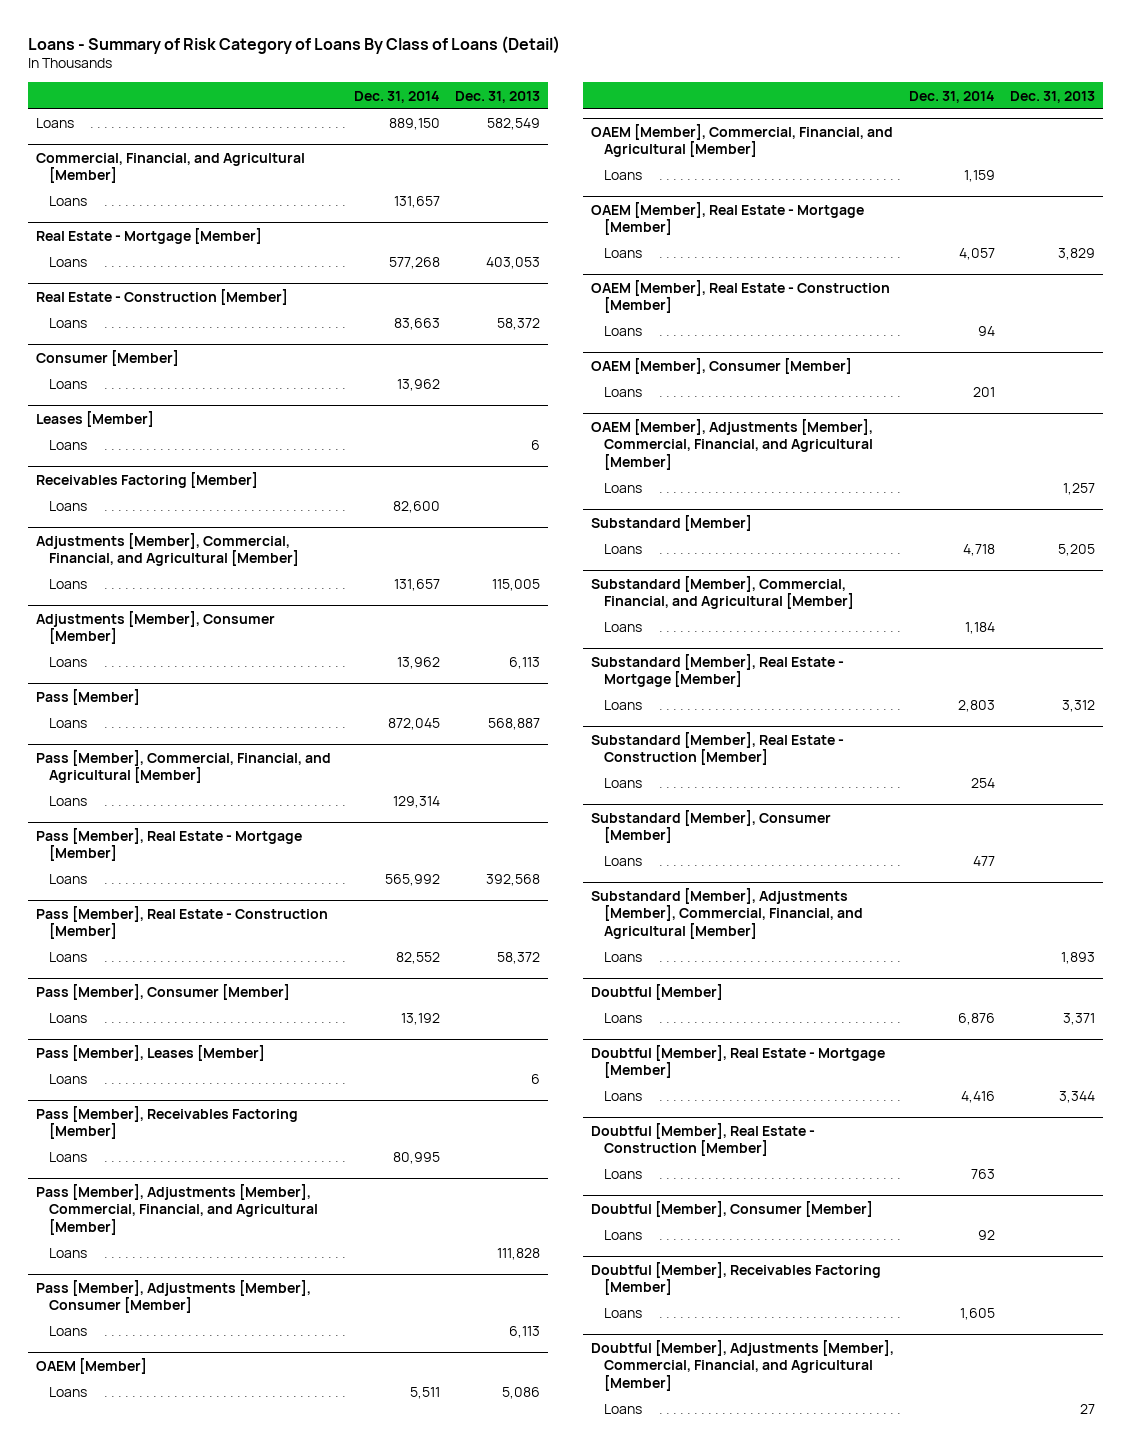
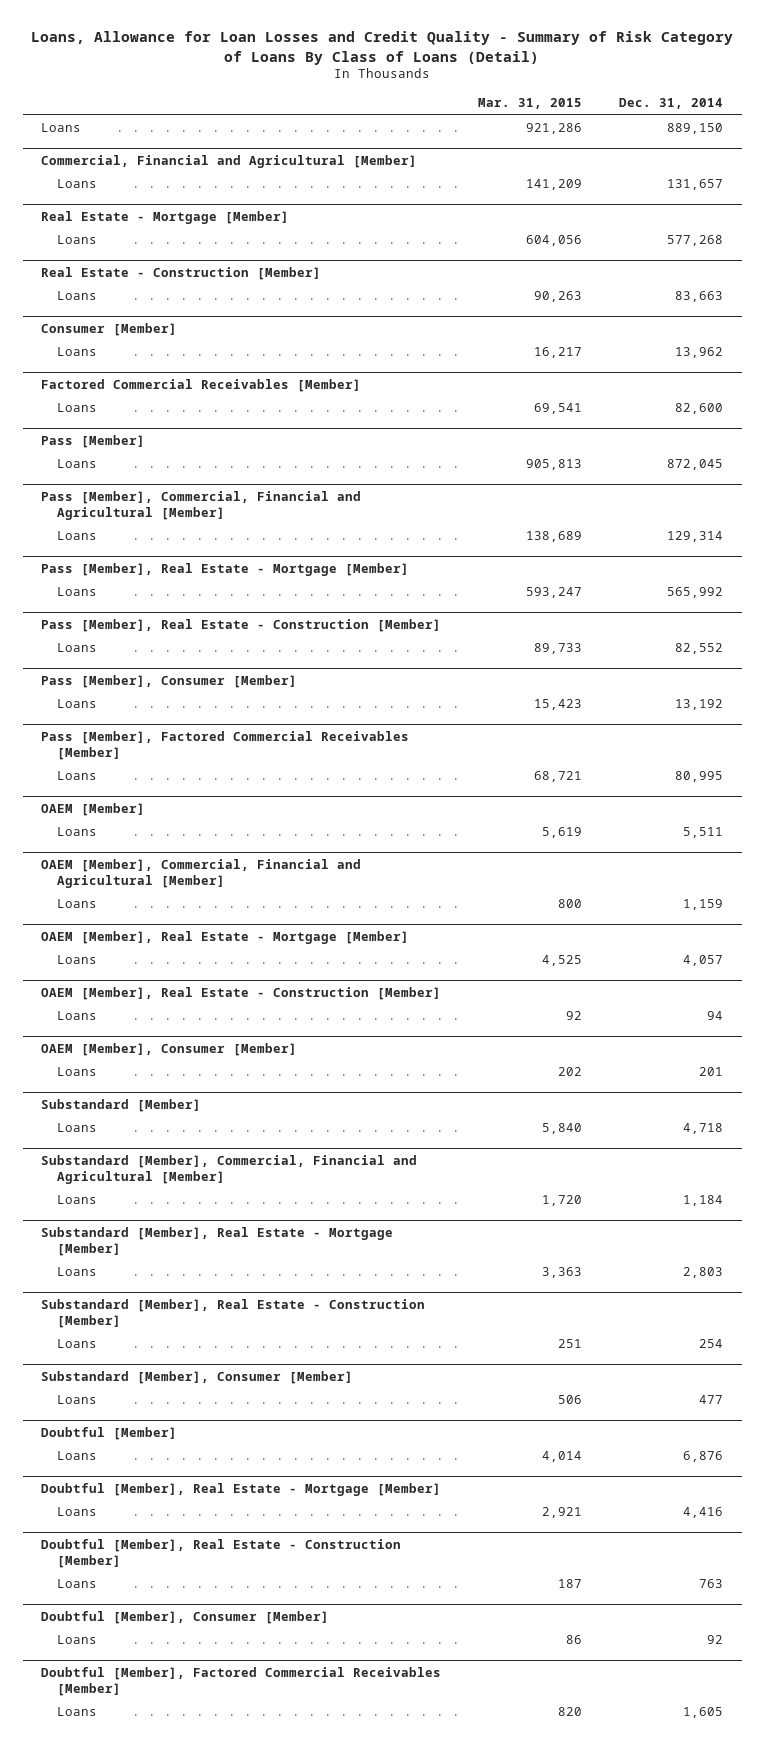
- Loans - Summary of Risk Category of Loans By Class of Loans (Detail)
+ Loans, Allowance for Loan Losses and Credit Quality - Summary of Risk Category of Loans By Class of Loans (Detail)
- | Dec. 31, 2014 | Dec. 31, 2013
+ | Mar. 31, 2015 | Dec. 31, 2014
- Commercial, Financial, and Agricultural [Member]
+ Commercial, Financial and Agricultural [Member]
- Leases [Member]
- Loans | | 6
- Receivables Factoring [Member]
+ Factored Commercial Receivables [Member]
- Adjustments [Member], Commercial, Financial, and Agricultural [Member]
- Loans | 131,657 | 115,005
- Adjustments [Member], Consumer [Member]
- Loans | 13,962 | 6,113
- Pass [Member], Commercial, Financial, and Agricultural [Member]
+ Pass [Member], Commercial, Financial and Agricultural [Member]
- Pass [Member], Leases [Member]
- Loans | | 6
- Pass [Member], Receivables Factoring [Member]
+ Pass [Member], Factored Commercial Receivables [Member]
- Pass [Member], Adjustments [Member], Commercial, Financial, and Agricultural [Member]
- Loans | | 111,828
- Pass [Member], Adjustments [Member], Consumer [Member]
- Loans | | 6,113
- OAEM [Member], Commercial, Financial, and Agricultural [Member]
+ OAEM [Member], Commercial, Financial and Agricultural [Member]
- OAEM [Member], Adjustments [Member], Commercial, Financial, and Agricultural [Member]
- Loans | | 1,257
- Substandard [Member], Commercial, Financial, and Agricultural [Member]
+ Substandard [Member], Commercial, Financial and Agricultural [Member]
- Substandard [Member], Adjustments [Member], Commercial, Financial, and Agricultural [Member]
- Loans | | 1,893
- Doubtful [Member], Receivables Factoring [Member]
+ Doubtful [Member], Factored Commercial Receivables [Member]
- Doubtful [Member], Adjustments [Member], Commercial, Financial, and Agricultural [Member]
- Loans | | 27

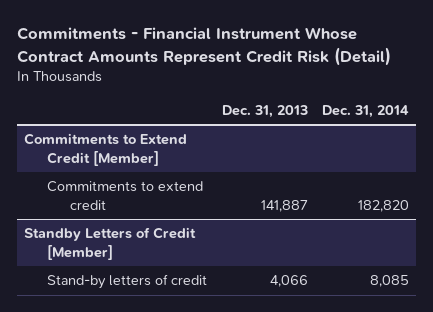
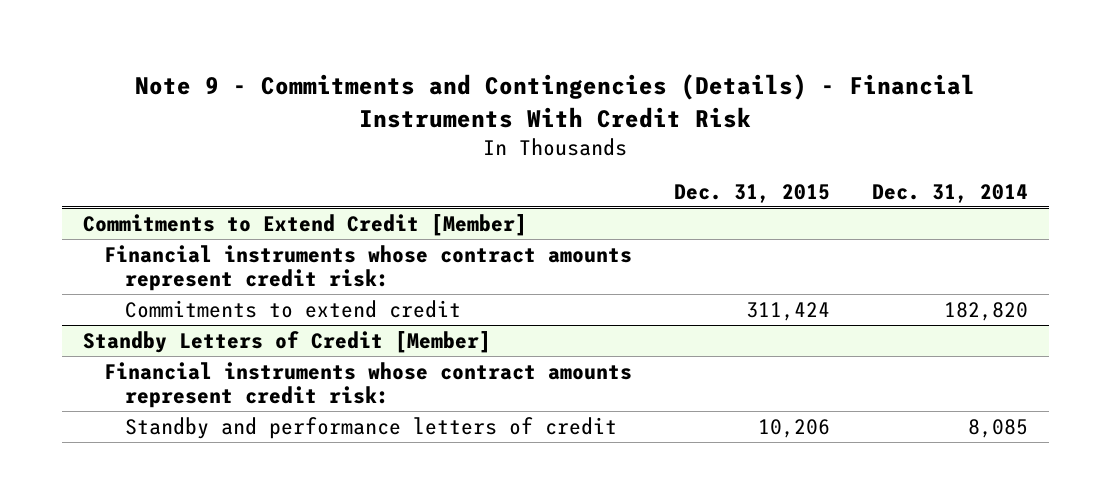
- Commitments - Financial Instrument Whose Contract Amounts Represent Credit Risk (Detail)
+ Note 9 - Commitments and Contingencies (Details) - Financial Instruments With Credit Risk
- | Dec. 31, 2013 | Dec. 31, 2014
+ | Dec. 31, 2015 | Dec. 31, 2014
@ Commitments to Extend Credit [Member]
+ Financial instruments whose contract amounts represent credit risk:
@ Standby Letters of Credit [Member]
- Stand-by letters of credit | 4,066 | 8,085
+ Financial instruments whose contract amounts represent credit risk:
+ Standby and performance letters of credit | 10,206 | 8,085

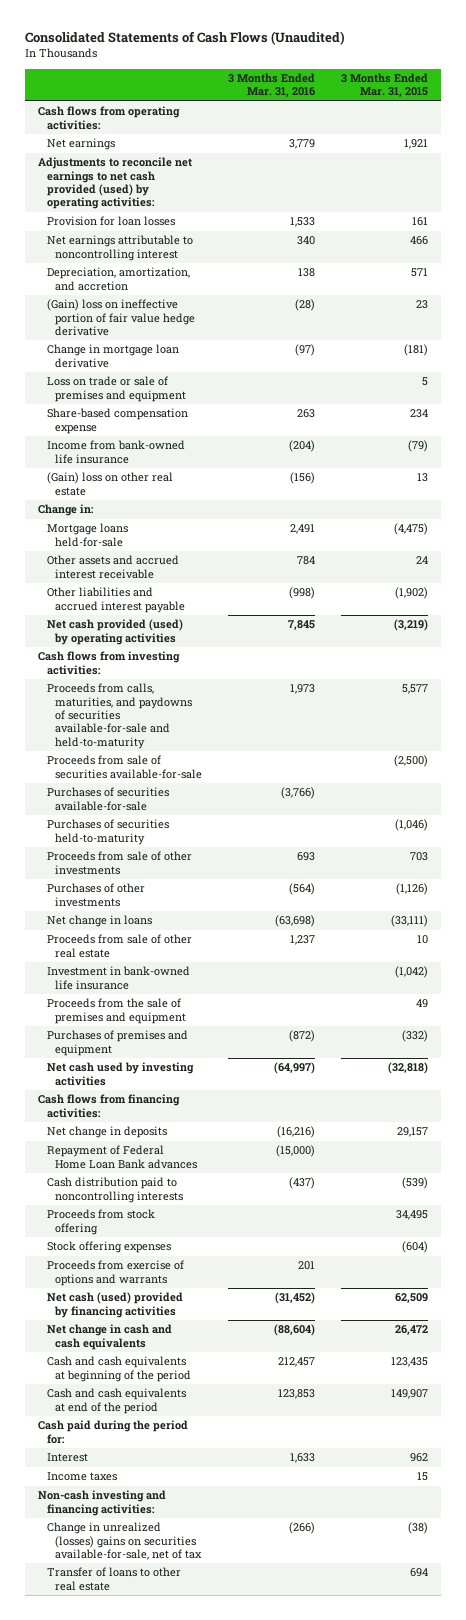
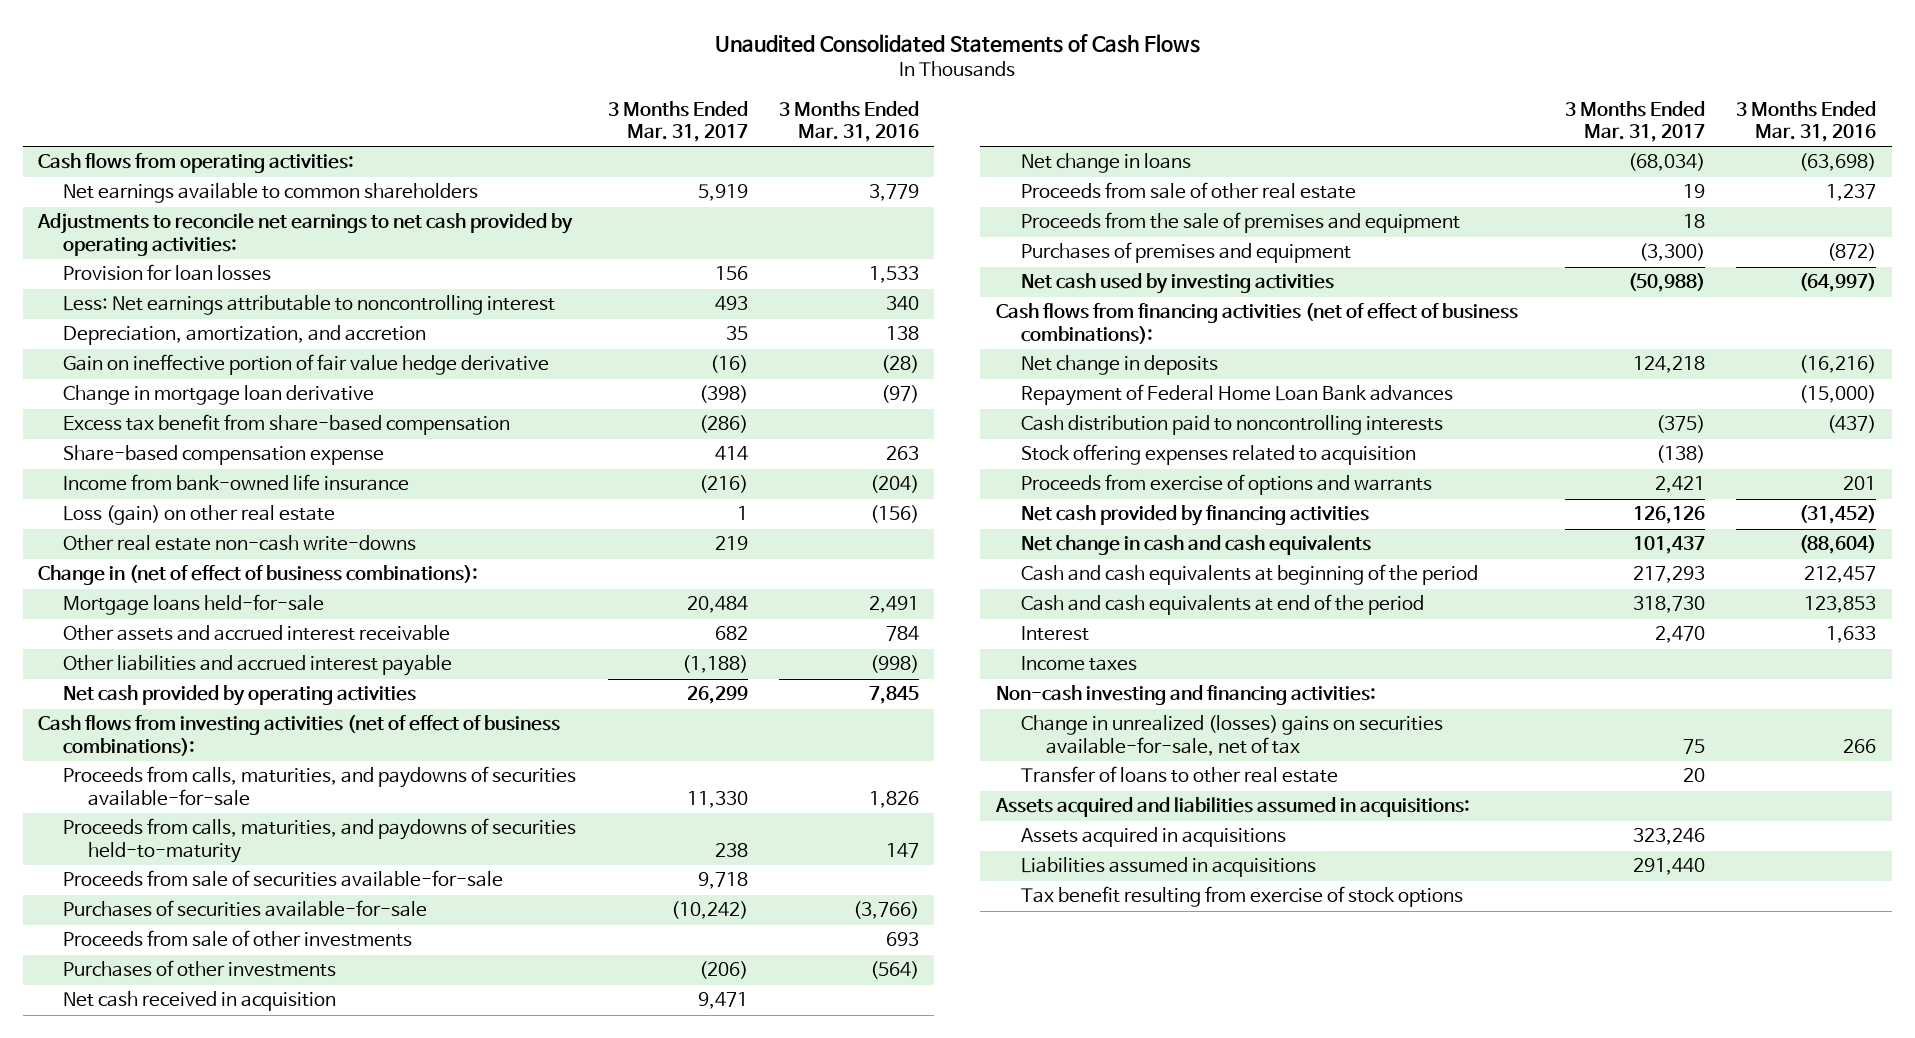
- Consolidated Statements of Cash Flows (Unaudited)
+ Unaudited Consolidated Statements of Cash Flows
- | 3 Months Ended Mar. 31, 2016 | 3 Months Ended Mar. 31, 2015
+ | 3 Months Ended Mar. 31, 2017 | 3 Months Ended Mar. 31, 2016
- Net earnings | 3,779 | 1,921
- Adjustments to reconcile net earnings to net cash provided (used) by operating activities:
+ Net earnings available to common shareholders | 5,919 | 3,779
+ Adjustments to reconcile net earnings to net cash provided by operating activities:
- Net earnings attributable to noncontrolling interest | 340 | 466
+ Less: Net earnings attributable to noncontrolling interest | 493 | 340
- (Gain) loss on ineffective portion of fair value hedge derivative | (28) | 23
+ Gain on ineffective portion of fair value hedge derivative | (16) | (28)
- Loss on trade or sale of premises and equipment | | 5
+ Excess tax benefit from share-based compensation | (286) |
- (Gain) loss on other real estate | (156) | 13
- Change in:
+ Loss (gain) on other real estate | 1 | (156)
+ Other real estate non-cash write-downs | 219 |
+ Change in (net of effect of business combinations):
- Net cash provided (used) by operating activities | 7,845 | (3,219)
- Cash flows from investing activities:
- Proceeds from calls, maturities, and paydowns of securities available-for-sale and held-to-maturity | 1,973 | 5,577
+ Net cash provided by operating activities | 26,299 | 7,845
+ Cash flows from investing activities (net of effect of business combinations):
+ Proceeds from calls, maturities, and paydowns of securities available-for-sale | 11,330 | 1,826
+ Proceeds from calls, maturities, and paydowns of securities held-to-maturity | 238 | 147
- Purchases of securities held-to-maturity | | (1,046)
+ Net cash received in acquisition | 9,471 |
- Investment in bank-owned life insurance | | (1,042)
- Cash flows from financing activities:
+ Cash flows from financing activities (net of effect of business combinations):
- Proceeds from stock offering | | 34,495
- Stock offering expenses | | (604)
+ Stock offering expenses related to acquisition | (138) |
- Net cash (used) provided by financing activities | (31,452) | 62,509
+ Net cash provided by financing activities | 126,126 | (31,452)
- Cash paid during the period for:
- Change in unrealized (losses) gains on securities available-for-sale, net of tax | (266) | (38)
+ Change in unrealized (losses) gains on securities available-for-sale, net of tax | 75 | 266
+ Assets acquired and liabilities assumed in acquisitions:
+ Assets acquired in acquisitions | 323,246 |
+ Liabilities assumed in acquisitions | 291,440 |
+ Tax benefit resulting from exercise of stock options

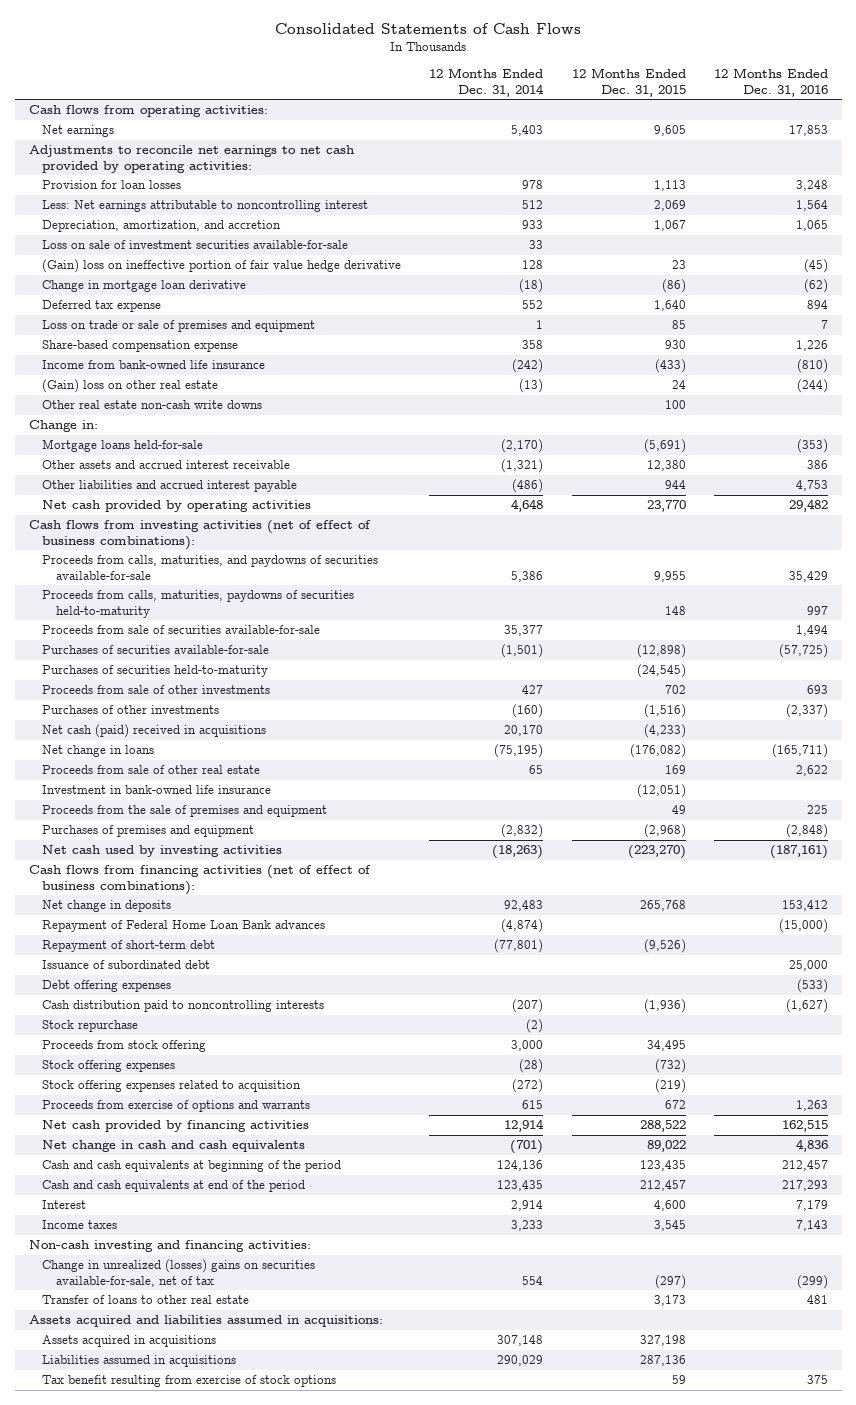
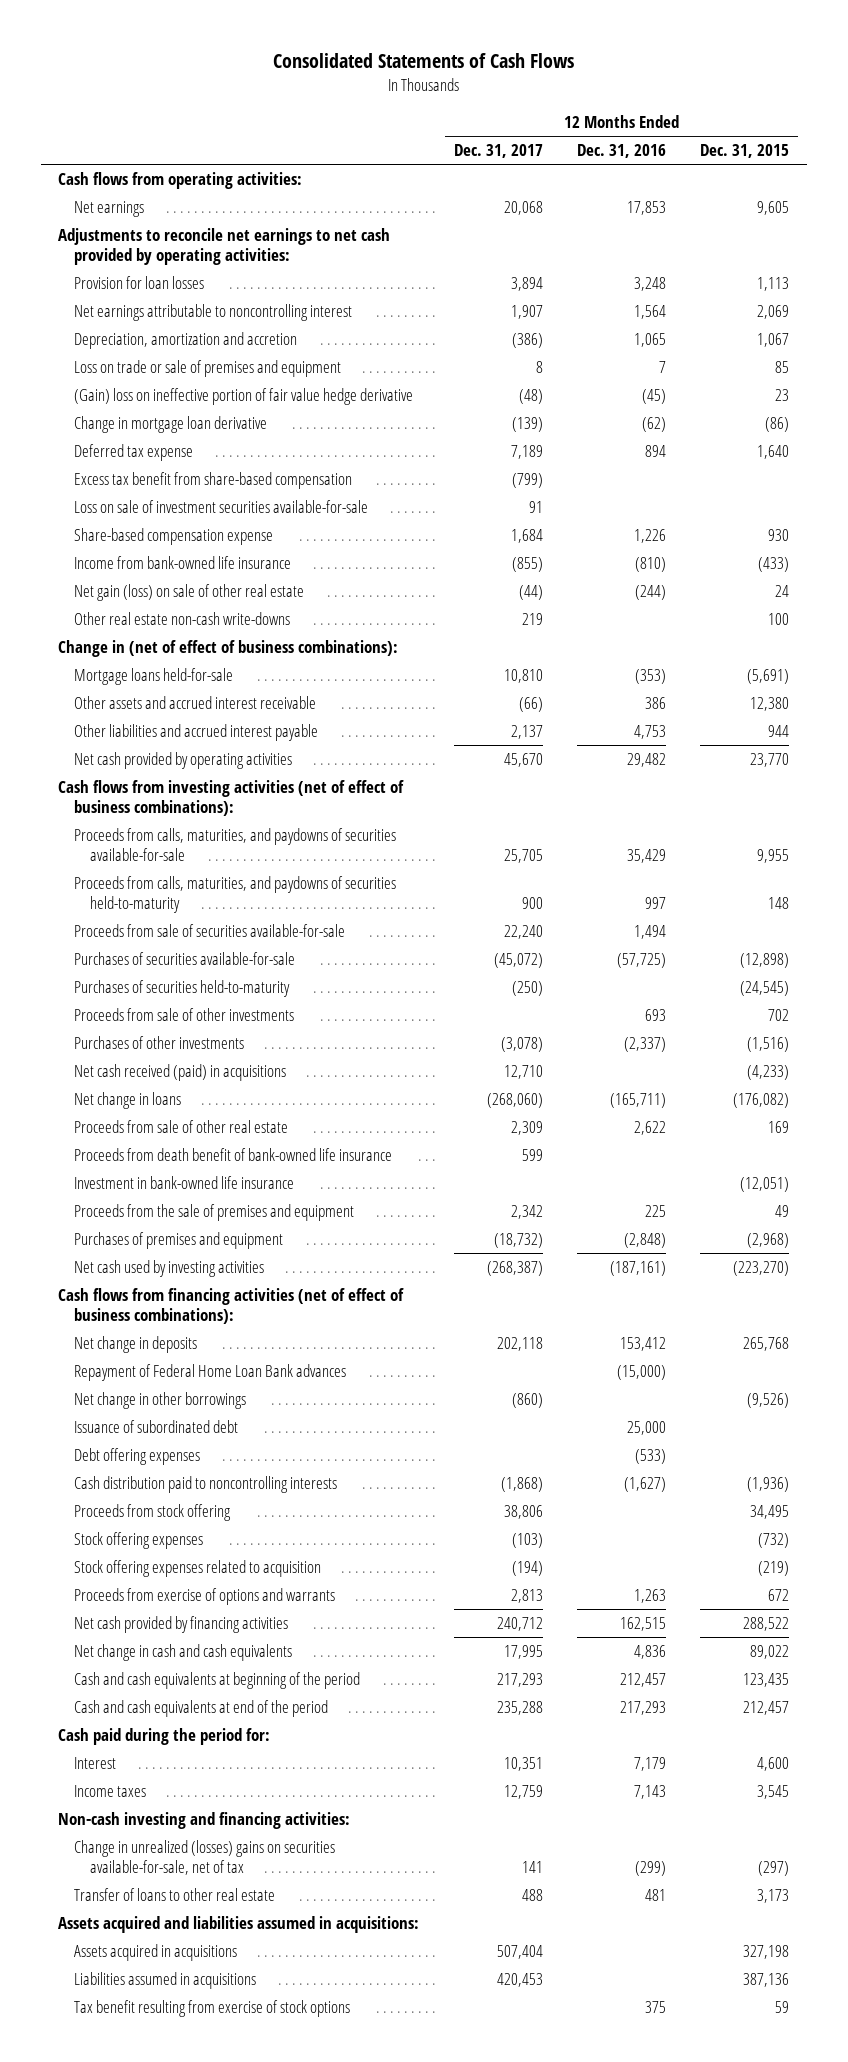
- | 12 Months Ended Dec. 31, 2014 | 12 Months Ended Dec. 31, 2015 | 12 Months Ended Dec. 31, 2016
+ | 12 Months Ended Dec. 31, 2017 | 12 Months Ended Dec. 31, 2016 | 12 Months Ended Dec. 31, 2015
- Less: Net earnings attributable to noncontrolling interest | 512 | 2,069 | 1,564
- Depreciation, amortization, and accretion | 933 | 1,067 | 1,065
+ Net earnings attributable to noncontrolling interest | 1,907 | 1,564 | 2,069
+ Depreciation, amortization and accretion | (386) | 1,065 | 1,067
moved up: Loss on trade or sale of premises and equipment | 8 | 7 | 85
+ Excess tax benefit from share-based compensation | (799) | |
moved down: Loss on sale of investment securities available-for-sale | 91 | |
- (Gain) loss on other real estate | (13) | 24 | (244)
- Other real estate non-cash write downs | | 100 |
- Change in:
+ Net gain (loss) on sale of other real estate | (44) | (244) | 24
+ Other real estate non-cash write-downs | 219 | | 100
+ Change in (net of effect of business combinations):
- Proceeds from calls, maturities, paydowns of securities held-to-maturity | | 148 | 997
+ Proceeds from calls, maturities, and paydowns of securities held-to-maturity | 900 | 997 | 148
- Net cash (paid) received in acquisitions | 20,170 | (4,233) |
+ Net cash received (paid) in acquisitions | 12,710 | | (4,233)
+ Proceeds from death benefit of bank-owned life insurance | 599 | |
- Repayment of short-term debt | (77,801) | (9,526) |
+ Net change in other borrowings | (860) | | (9,526)
- Stock repurchase | (2) | |
+ Cash paid during the period for:
- Liabilities assumed in acquisitions | 290,029 | 287,136 |
+ Liabilities assumed in acquisitions | 420,453 | | 387,136

